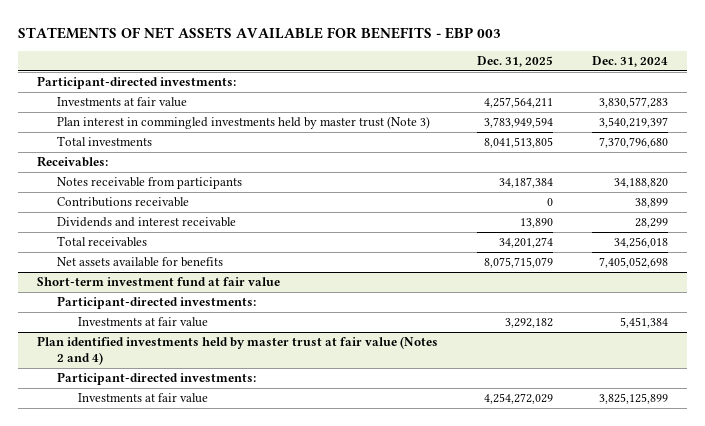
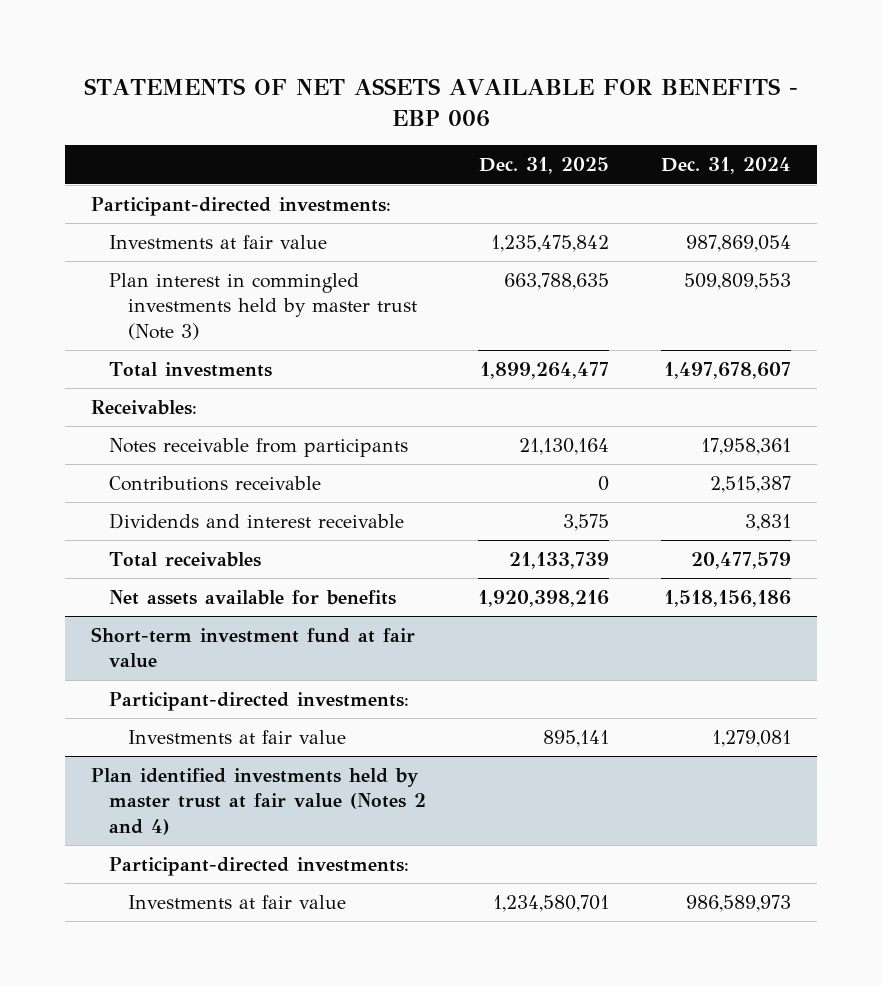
- STATEMENTS OF NET ASSETS AVAILABLE FOR BENEFITS - EBP 003
+ STATEMENTS OF NET ASSETS AVAILABLE FOR BENEFITS - EBP 006
- Investments at fair value | 4,257,564,211 | 3,830,577,283
- Plan interest in commingled investments held by master trust (Note 3) | 3,783,949,594 | 3,540,219,397
- Total investments | 8,041,513,805 | 7,370,796,680
+ Investments at fair value | 1,235,475,842 | 987,869,054
+ Plan interest in commingled investments held by master trust (Note 3) | 663,788,635 | 509,809,553
+ Total investments | 1,899,264,477 | 1,497,678,607
- Notes receivable from participants | 34,187,384 | 34,188,820
- Contributions receivable | 0 | 38,899
- Dividends and interest receivable | 13,890 | 28,299
- Total receivables | 34,201,274 | 34,256,018
- Net assets available for benefits | 8,075,715,079 | 7,405,052,698
+ Notes receivable from participants | 21,130,164 | 17,958,361
+ Contributions receivable | 0 | 2,515,387
+ Dividends and interest receivable | 3,575 | 3,831
+ Total receivables | 21,133,739 | 20,477,579
+ Net assets available for benefits | 1,920,398,216 | 1,518,156,186
@ Short-term investment fund at fair value
- Investments at fair value | 3,292,182 | 5,451,384
+ Investments at fair value | 895,141 | 1,279,081
@ Plan identified investments held by master trust at fair value (Notes 2 and 4)
- Investments at fair value | 4,254,272,029 | 3,825,125,899
+ Investments at fair value | 1,234,580,701 | 986,589,973

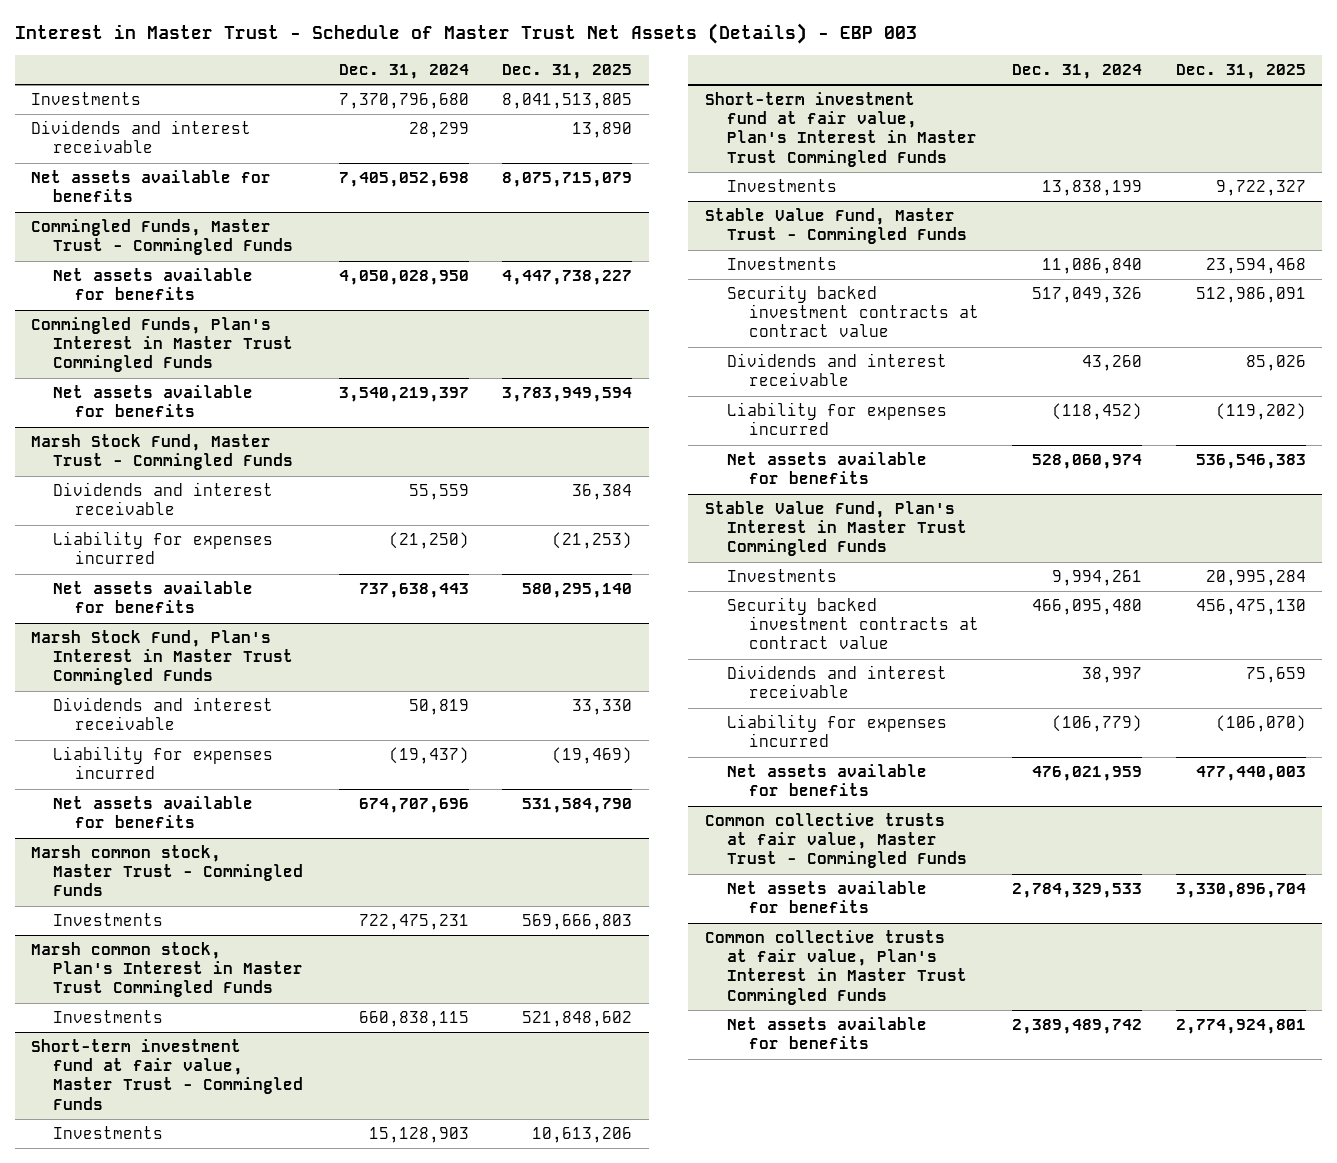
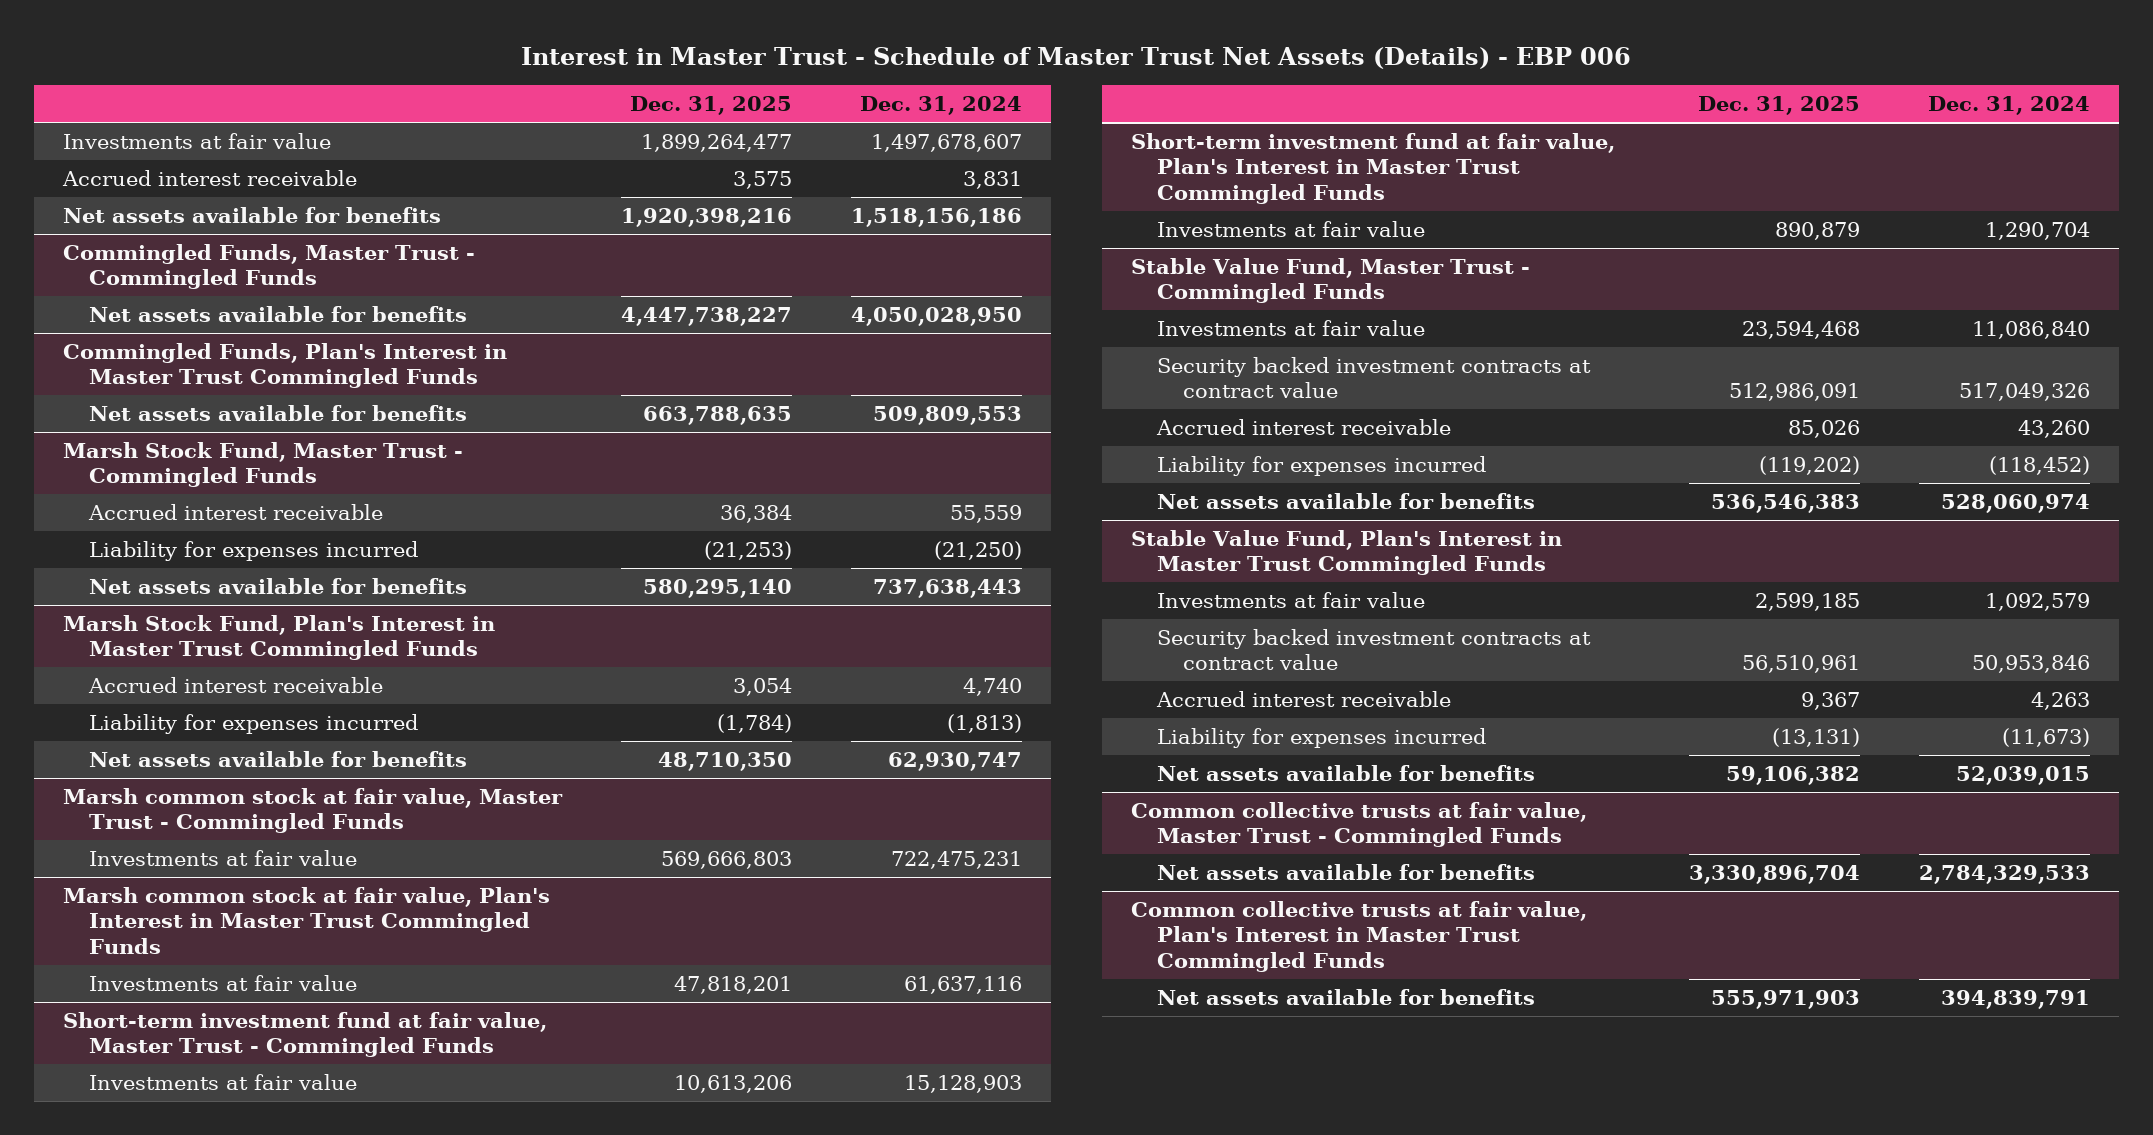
- Interest in Master Trust - Schedule of Master Trust Net Assets (Details) - EBP 003
+ Interest in Master Trust - Schedule of Master Trust Net Assets (Details) - EBP 006
- | Dec. 31, 2024 | Dec. 31, 2025
+ | Dec. 31, 2025 | Dec. 31, 2024
- Investments | 7,370,796,680 | 8,041,513,805
- Dividends and interest receivable | 28,299 | 13,890
- Net assets available for benefits | 7,405,052,698 | 8,075,715,079
+ Investments at fair value | 1,899,264,477 | 1,497,678,607
+ Accrued interest receivable | 3,575 | 3,831
+ Net assets available for benefits | 1,920,398,216 | 1,518,156,186
@ Commingled Funds, Plan's Interest in Master Trust Commingled Funds
- Net assets available for benefits | 3,540,219,397 | 3,783,949,594
+ Net assets available for benefits | 663,788,635 | 509,809,553
@ Marsh Stock Fund, Master Trust - Commingled Funds
- Dividends and interest receivable | 55,559 | 36,384
+ Accrued interest receivable | 36,384 | 55,559
@ Marsh Stock Fund, Plan's Interest in Master Trust Commingled Funds
- Dividends and interest receivable | 50,819 | 33,330
- Liability for expenses incurred | (19,437) | (19,469)
- Net assets available for benefits | 674,707,696 | 531,584,790
- Marsh common stock, Master Trust - Commingled Funds
- Investments | 722,475,231 | 569,666,803
- Marsh common stock, Plan's Interest in Master Trust Commingled Funds
- Investments | 660,838,115 | 521,848,602
@ Marsh Stock Fund, Plan's Interest in Master Trust Commingled Funds
+ Accrued interest receivable | 3,054 | 4,740
+ Liability for expenses incurred | (1,784) | (1,813)
+ Net assets available for benefits | 48,710,350 | 62,930,747
+ Marsh common stock at fair value, Master Trust - Commingled Funds
+ Investments at fair value | 569,666,803 | 722,475,231
+ Marsh common stock at fair value, Plan's Interest in Master Trust Commingled Funds
+ Investments at fair value | 47,818,201 | 61,637,116
@ Short-term investment fund at fair value, Master Trust - Commingled Funds
- Investments | 15,128,903 | 10,613,206
+ Investments at fair value | 10,613,206 | 15,128,903
@ Short-term investment fund at fair value, Plan's Interest in Master Trust Commingled Funds
- Investments | 13,838,199 | 9,722,327
+ Investments at fair value | 890,879 | 1,290,704
@ Stable Value Fund, Master Trust - Commingled Funds
- Investments | 11,086,840 | 23,594,468
+ Investments at fair value | 23,594,468 | 11,086,840
- Dividends and interest receivable | 43,260 | 85,026
+ Accrued interest receivable | 85,026 | 43,260
@ Stable Value Fund, Plan's Interest in Master Trust Commingled Funds
- Investments | 9,994,261 | 20,995,284
- Security backed investment contracts at contract value | 466,095,480 | 456,475,130
- Dividends and interest receivable | 38,997 | 75,659
- Liability for expenses incurred | (106,779) | (106,070)
- Net assets available for benefits | 476,021,959 | 477,440,003
+ Investments at fair value | 2,599,185 | 1,092,579
+ Security backed investment contracts at contract value | 56,510,961 | 50,953,846
+ Accrued interest receivable | 9,367 | 4,263
+ Liability for expenses incurred | (13,131) | (11,673)
+ Net assets available for benefits | 59,106,382 | 52,039,015
@ Common collective trusts at fair value, Plan's Interest in Master Trust Commingled Funds
- Net assets available for benefits | 2,389,489,742 | 2,774,924,801
+ Net assets available for benefits | 555,971,903 | 394,839,791

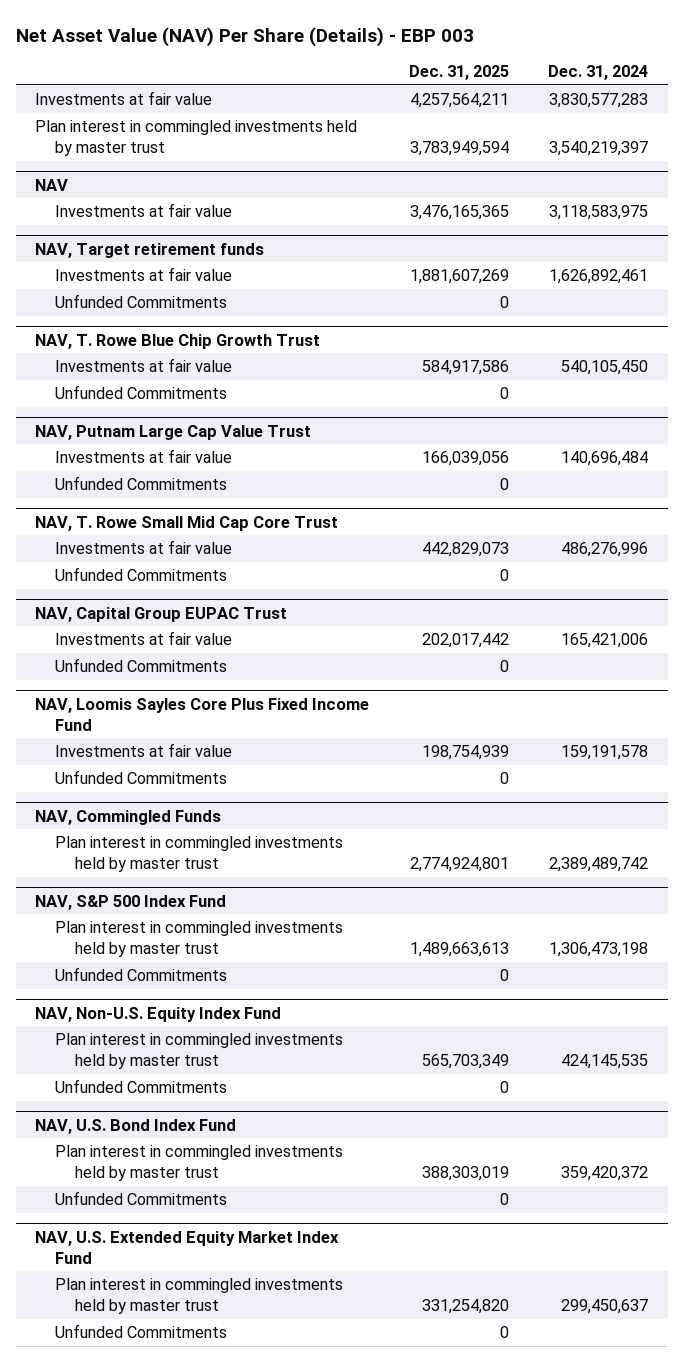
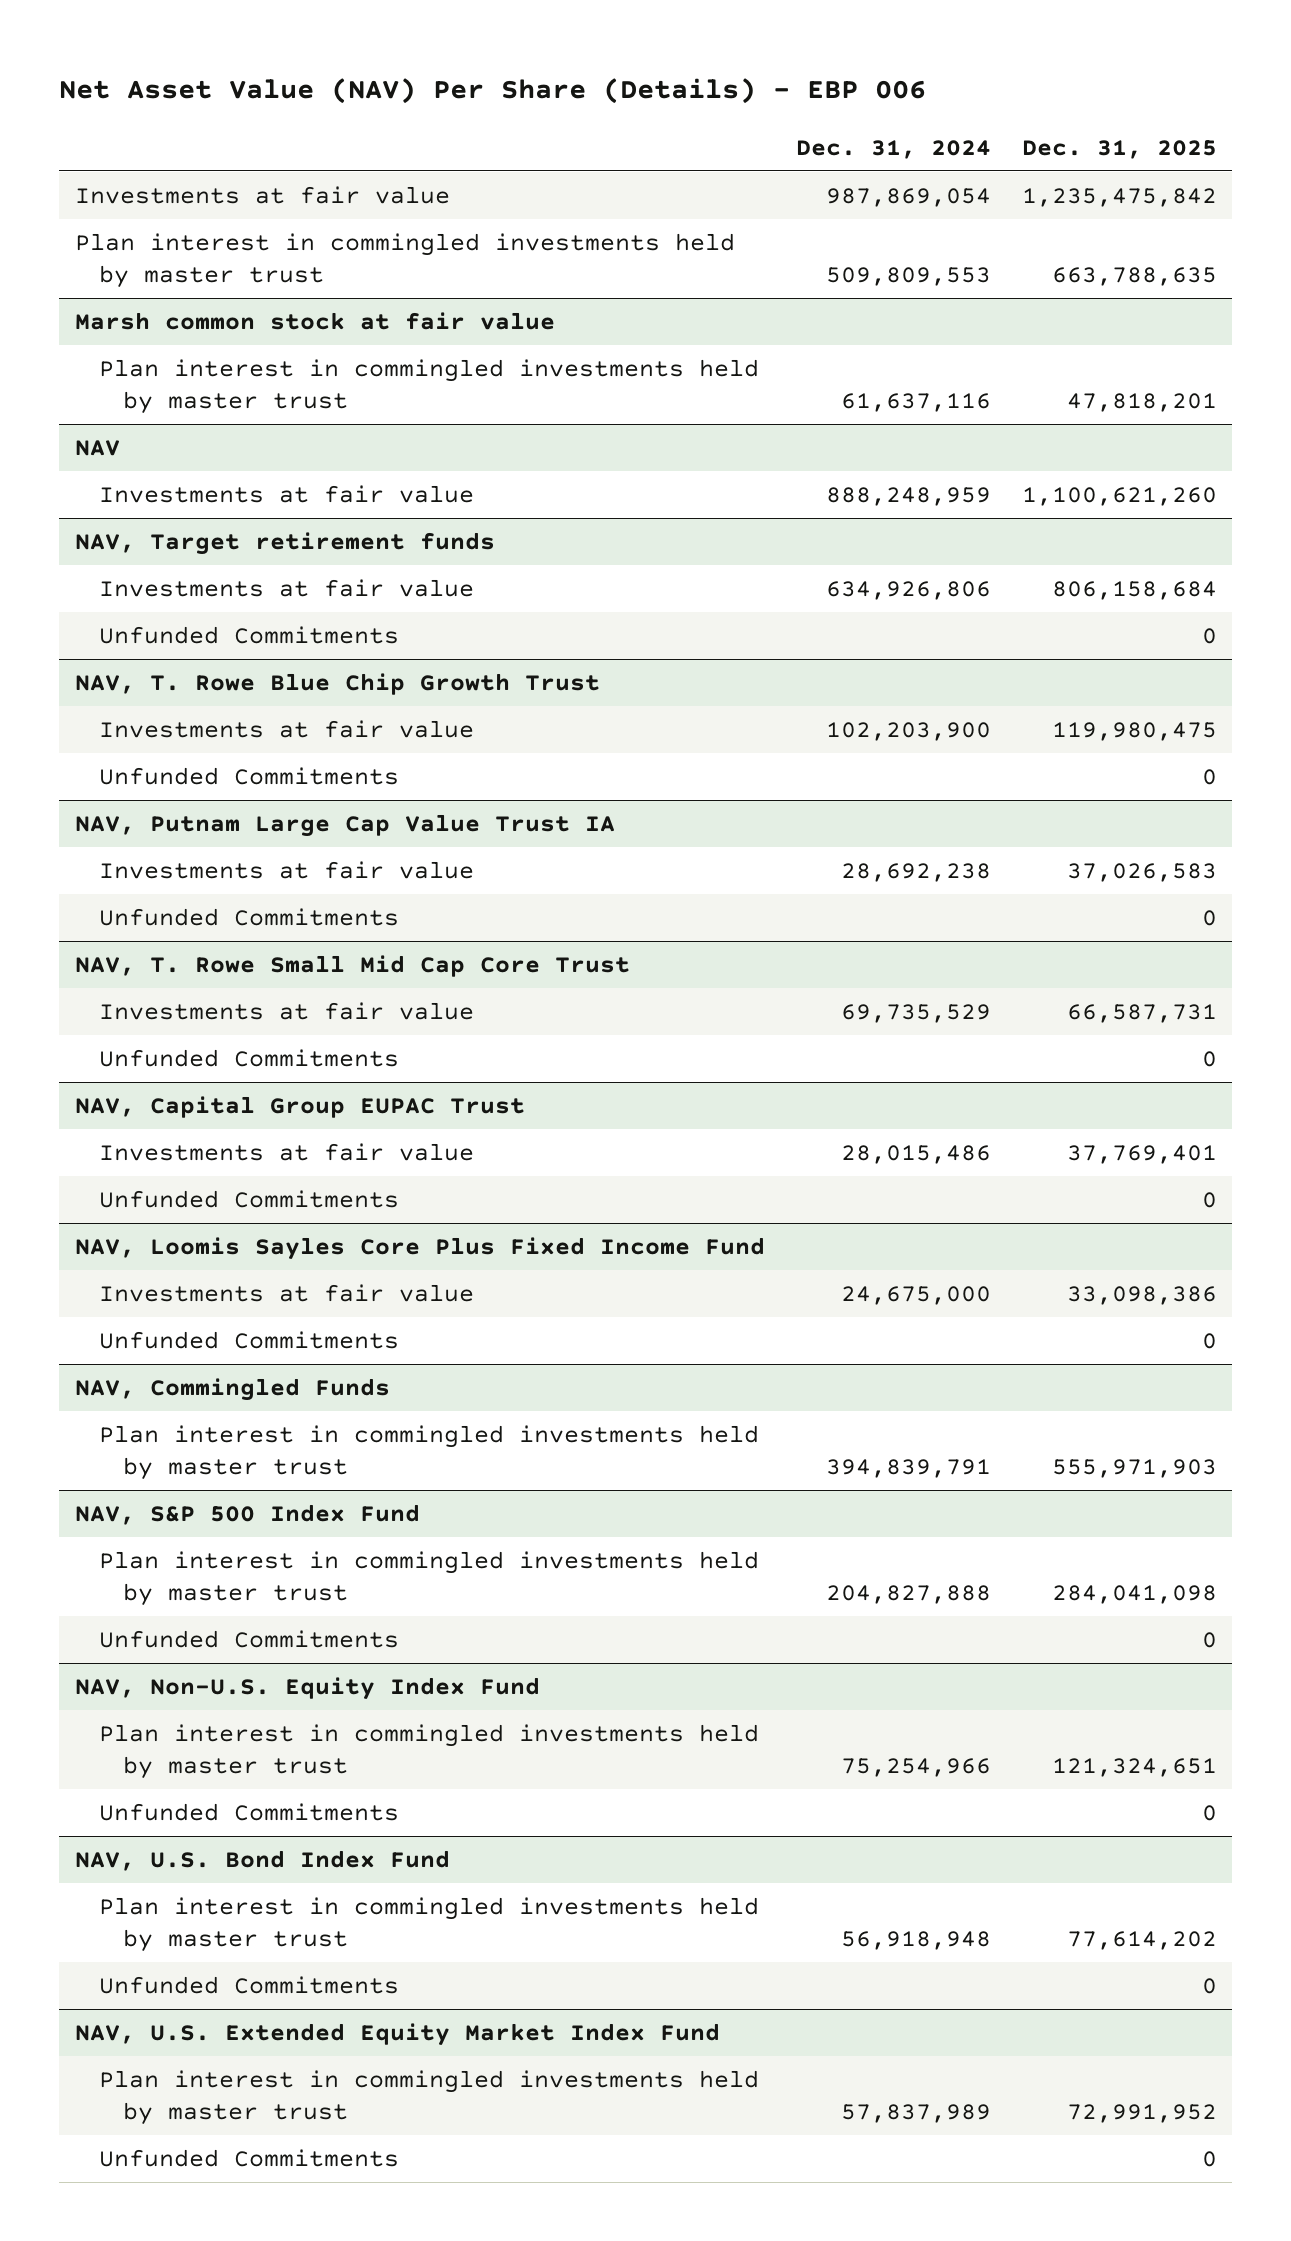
- Net Asset Value (NAV) Per Share (Details) - EBP 003
+ Net Asset Value (NAV) Per Share (Details) - EBP 006
- | Dec. 31, 2025 | Dec. 31, 2024
+ | Dec. 31, 2024 | Dec. 31, 2025
- Investments at fair value | 4,257,564,211 | 3,830,577,283
- Plan interest in commingled investments held by master trust | 3,783,949,594 | 3,540,219,397
+ Investments at fair value | 987,869,054 | 1,235,475,842
+ Plan interest in commingled investments held by master trust | 509,809,553 | 663,788,635
+ Marsh common stock at fair value
+ Plan interest in commingled investments held by master trust | 61,637,116 | 47,818,201
@ NAV
- Investments at fair value | 3,476,165,365 | 3,118,583,975
+ Investments at fair value | 888,248,959 | 1,100,621,260
@ NAV, Target retirement funds
- Investments at fair value | 1,881,607,269 | 1,626,892,461
+ Investments at fair value | 634,926,806 | 806,158,684
@ NAV, T. Rowe Blue Chip Growth Trust
- Investments at fair value | 584,917,586 | 540,105,450
+ Investments at fair value | 102,203,900 | 119,980,475
- NAV, Putnam Large Cap Value Trust
- Investments at fair value | 166,039,056 | 140,696,484
+ NAV, Putnam Large Cap Value Trust IA
+ Investments at fair value | 28,692,238 | 37,026,583
@ NAV, T. Rowe Small Mid Cap Core Trust
- Investments at fair value | 442,829,073 | 486,276,996
+ Investments at fair value | 69,735,529 | 66,587,731
@ NAV, Capital Group EUPAC Trust
- Investments at fair value | 202,017,442 | 165,421,006
+ Investments at fair value | 28,015,486 | 37,769,401
@ NAV, Loomis Sayles Core Plus Fixed Income Fund
- Investments at fair value | 198,754,939 | 159,191,578
+ Investments at fair value | 24,675,000 | 33,098,386
@ NAV, Commingled Funds
- Plan interest in commingled investments held by master trust | 2,774,924,801 | 2,389,489,742
+ Plan interest in commingled investments held by master trust | 394,839,791 | 555,971,903
@ NAV, S&P 500 Index Fund
- Plan interest in commingled investments held by master trust | 1,489,663,613 | 1,306,473,198
+ Plan interest in commingled investments held by master trust | 204,827,888 | 284,041,098
@ NAV, Non-U.S. Equity Index Fund
- Plan interest in commingled investments held by master trust | 565,703,349 | 424,145,535
+ Plan interest in commingled investments held by master trust | 75,254,966 | 121,324,651
@ NAV, U.S. Bond Index Fund
- Plan interest in commingled investments held by master trust | 388,303,019 | 359,420,372
+ Plan interest in commingled investments held by master trust | 56,918,948 | 77,614,202
@ NAV, U.S. Extended Equity Market Index Fund
- Plan interest in commingled investments held by master trust | 331,254,820 | 299,450,637
+ Plan interest in commingled investments held by master trust | 57,837,989 | 72,991,952

